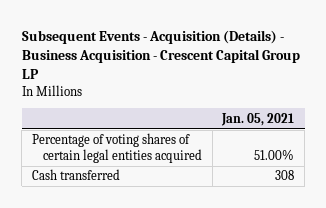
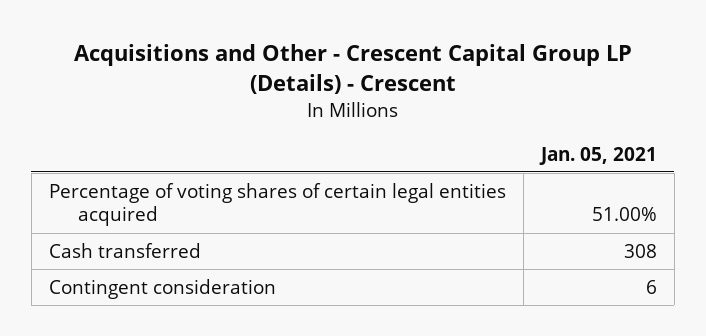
- Subsequent Events - Acquisition (Details) - Business Acquisition - Crescent Capital Group LP
+ Acquisitions and Other - Crescent Capital Group LP (Details) - Crescent
+ Contingent consideration | 6

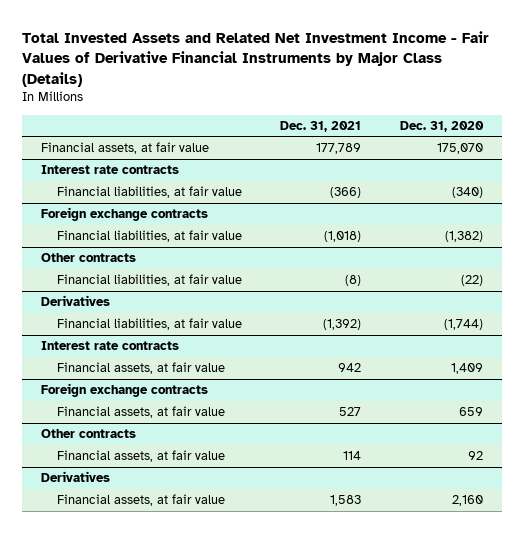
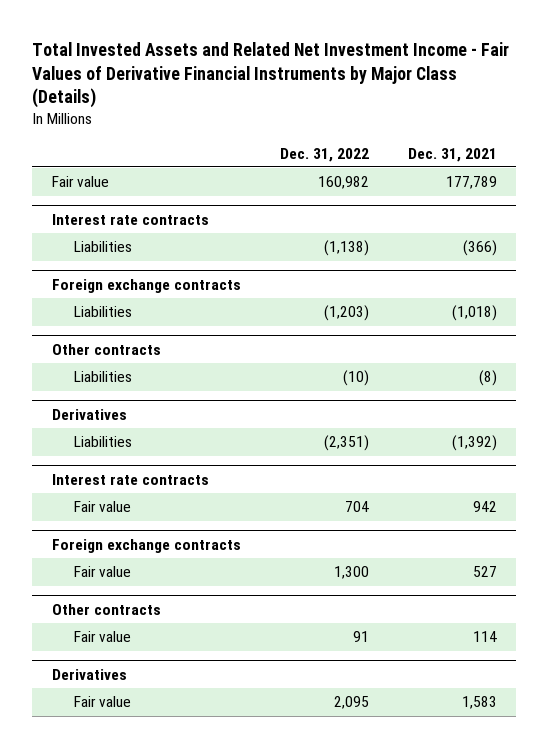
- | Dec. 31, 2021 | Dec. 31, 2020
+ | Dec. 31, 2022 | Dec. 31, 2021
- Financial assets, at fair value | 177,789 | 175,070
+ Fair value | 160,982 | 177,789
@ Interest rate contracts
- Financial liabilities, at fair value | (366) | (340)
+ Liabilities | (1,138) | (366)
@ Foreign exchange contracts
- Financial liabilities, at fair value | (1,018) | (1,382)
+ Liabilities | (1,203) | (1,018)
@ Other contracts
- Financial liabilities, at fair value | (8) | (22)
+ Liabilities | (10) | (8)
@ Derivatives
- Financial liabilities, at fair value | (1,392) | (1,744)
+ Liabilities | (2,351) | (1,392)
@ Interest rate contracts
- Financial assets, at fair value | 942 | 1,409
+ Fair value | 704 | 942
@ Foreign exchange contracts
- Financial assets, at fair value | 527 | 659
+ Fair value | 1,300 | 527
@ Other contracts
- Financial assets, at fair value | 114 | 92
+ Fair value | 91 | 114
@ Derivatives
- Financial assets, at fair value | 1,583 | 2,160
+ Fair value | 2,095 | 1,583

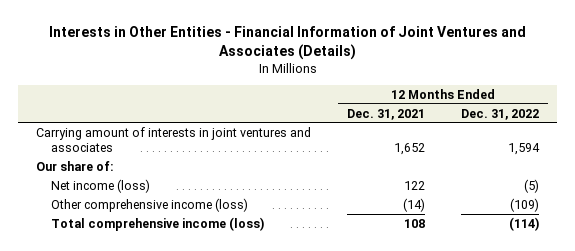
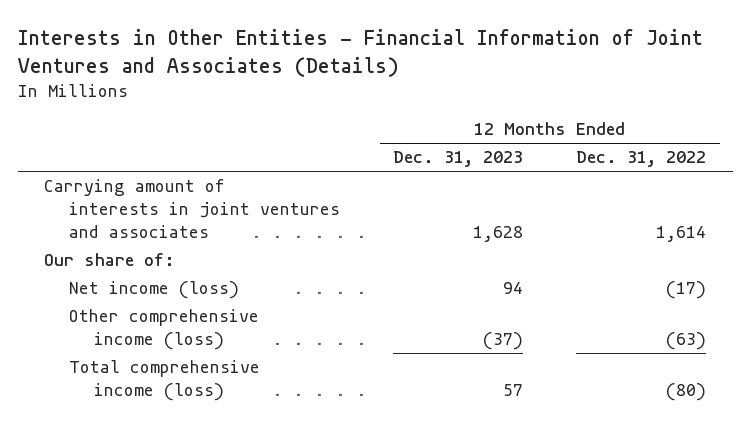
- | 12 Months Ended Dec. 31, 2021 | 12 Months Ended Dec. 31, 2022
+ | 12 Months Ended Dec. 31, 2023 | 12 Months Ended Dec. 31, 2022
- Carrying amount of interests in joint ventures and associates | 1,652 | 1,594
+ Carrying amount of interests in joint ventures and associates | 1,628 | 1,614
- Net income (loss) | 122 | (5)
- Other comprehensive income (loss) | (14) | (109)
- Total comprehensive income (loss) | 108 | (114)
+ Net income (loss) | 94 | (17)
+ Other comprehensive income (loss) | (37) | (63)
+ Total comprehensive income (loss) | 57 | (80)

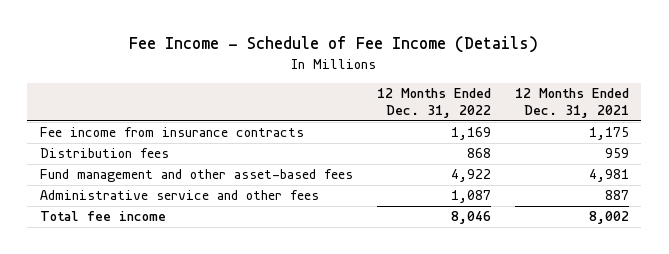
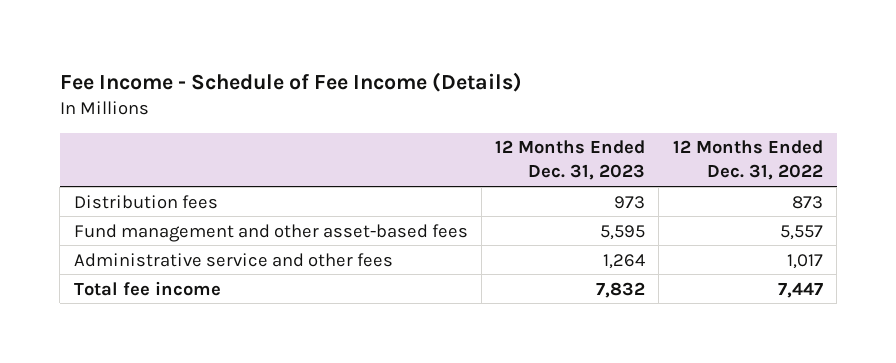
- | 12 Months Ended Dec. 31, 2022 | 12 Months Ended Dec. 31, 2021
+ | 12 Months Ended Dec. 31, 2023 | 12 Months Ended Dec. 31, 2022
- Fee income from insurance contracts | 1,169 | 1,175
- Distribution fees | 868 | 959
- Fund management and other asset-based fees | 4,922 | 4,981
- Administrative service and other fees | 1,087 | 887
- Total fee income | 8,046 | 8,002
+ Distribution fees | 973 | 873
+ Fund management and other asset-based fees | 5,595 | 5,557
+ Administrative service and other fees | 1,264 | 1,017
+ Total fee income | 7,832 | 7,447

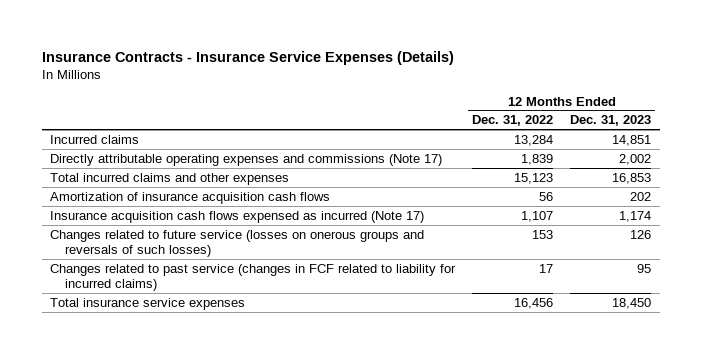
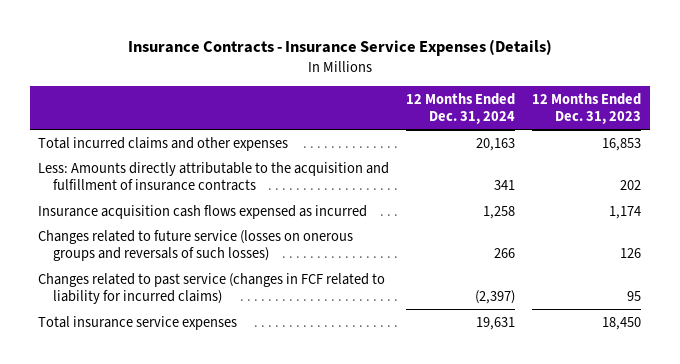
- | 12 Months Ended Dec. 31, 2022 | 12 Months Ended Dec. 31, 2023
+ | 12 Months Ended Dec. 31, 2024 | 12 Months Ended Dec. 31, 2023
- Incurred claims | 13,284 | 14,851
- Directly attributable operating expenses and commissions (Note 17) | 1,839 | 2,002
- Amortization of insurance acquisition cash flows | 56 | 202
- Insurance acquisition cash flows expensed as incurred (Note 17) | 1,107 | 1,174
+ Less: Amounts directly attributable to the acquisition and fulfillment of insurance contracts | 341 | 202
+ Insurance acquisition cash flows expensed as incurred | 1,258 | 1,174

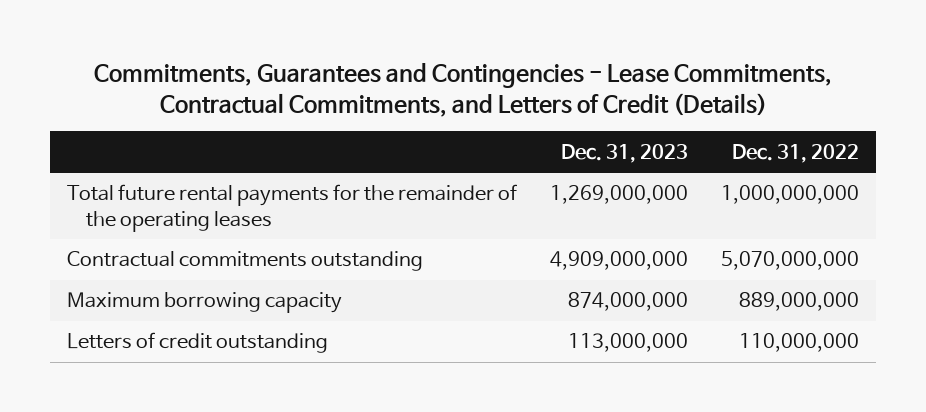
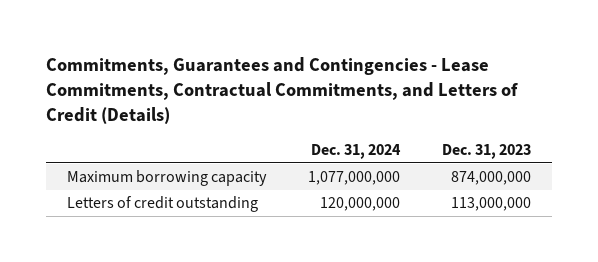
- | Dec. 31, 2023 | Dec. 31, 2022
+ | Dec. 31, 2024 | Dec. 31, 2023
- Total future rental payments for the remainder of the operating leases | 1,269,000,000 | 1,000,000,000
- Contractual commitments outstanding | 4,909,000,000 | 5,070,000,000

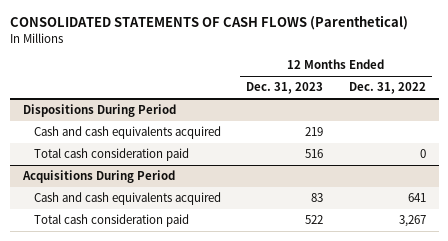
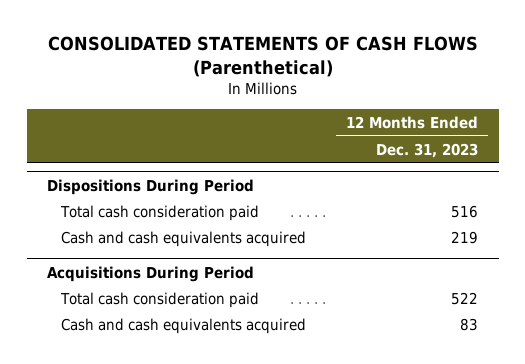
- | 12 Months Ended Dec. 31, 2023 | 12 Months Ended Dec. 31, 2022
+ | 12 Months Ended Dec. 31, 2023
@ Dispositions During Period
moved down: Cash and cash equivalents acquired | 219
@ Acquisitions During Period
moved down: Cash and cash equivalents acquired | 83

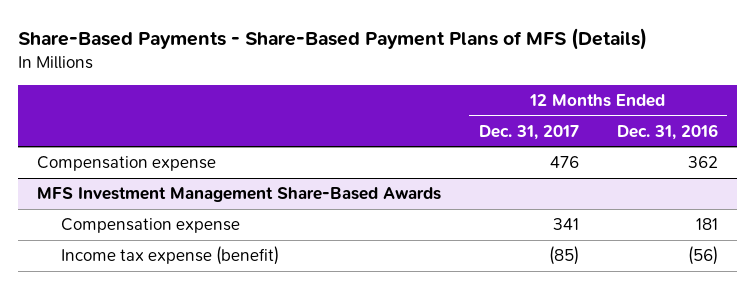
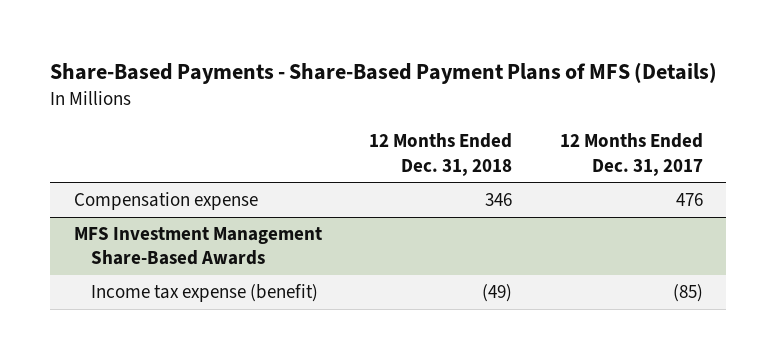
- | 12 Months Ended Dec. 31, 2017 | 12 Months Ended Dec. 31, 2016
+ | 12 Months Ended Dec. 31, 2018 | 12 Months Ended Dec. 31, 2017
@ MFS Investment Management Share-Based Awards
- Compensation expense | 341 | 181

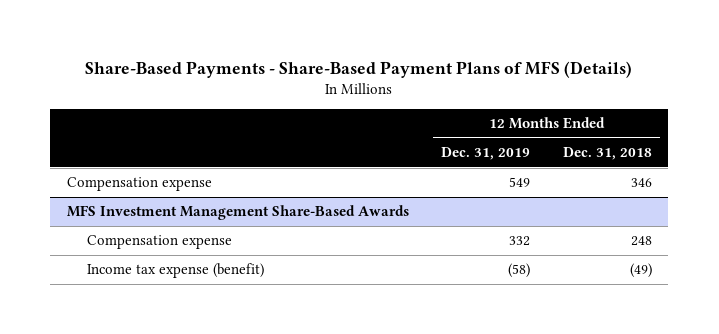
- | 12 Months Ended Dec. 31, 2018 | 12 Months Ended Dec. 31, 2017
+ | 12 Months Ended Dec. 31, 2019 | 12 Months Ended Dec. 31, 2018
@ MFS Investment Management Share-Based Awards
+ Compensation expense | 332 | 248

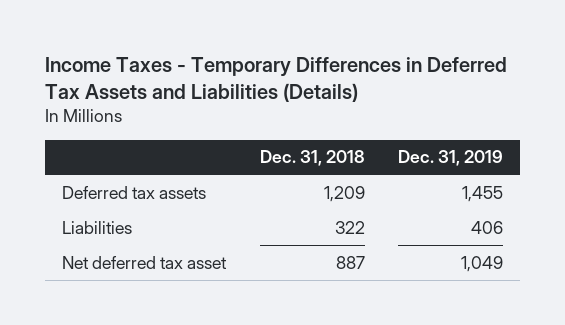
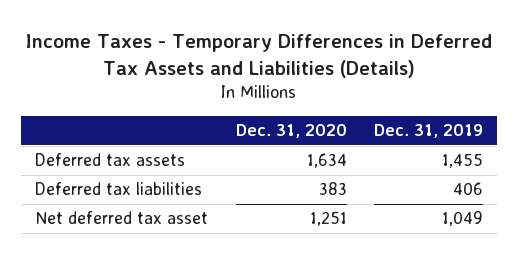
- | Dec. 31, 2018 | Dec. 31, 2019
+ | Dec. 31, 2020 | Dec. 31, 2019
- Liabilities | 322 | 406
+ Deferred tax liabilities | 383 | 406

